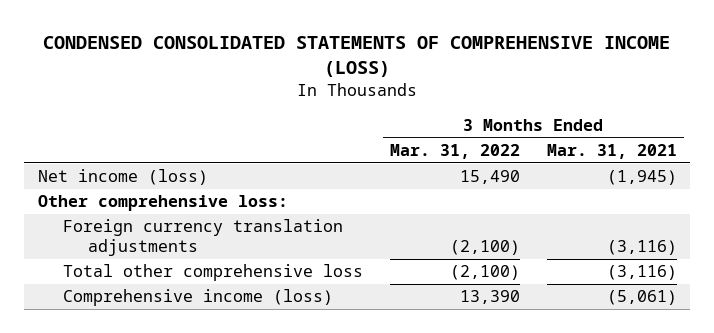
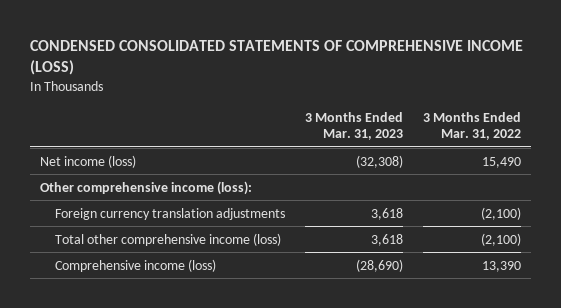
- | 3 Months Ended Mar. 31, 2022 | 3 Months Ended Mar. 31, 2021
+ | 3 Months Ended Mar. 31, 2023 | 3 Months Ended Mar. 31, 2022
- Other comprehensive loss:
+ Other comprehensive income (loss):
- Total other comprehensive loss | (2,100) | (3,116)
+ Total other comprehensive income (loss) | 3,618 | (2,100)

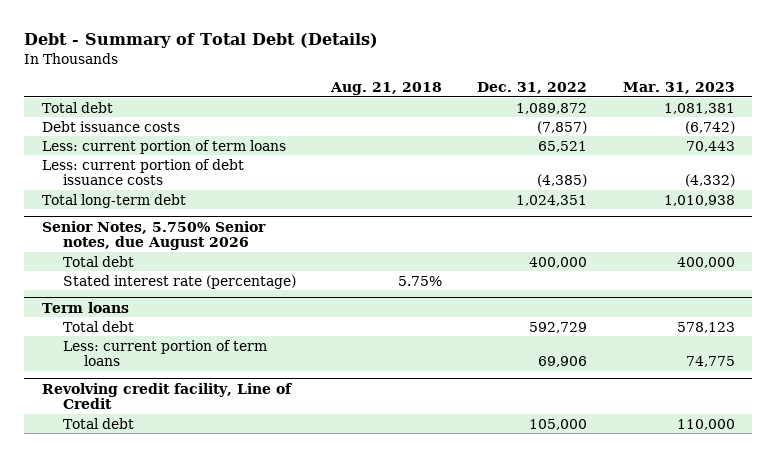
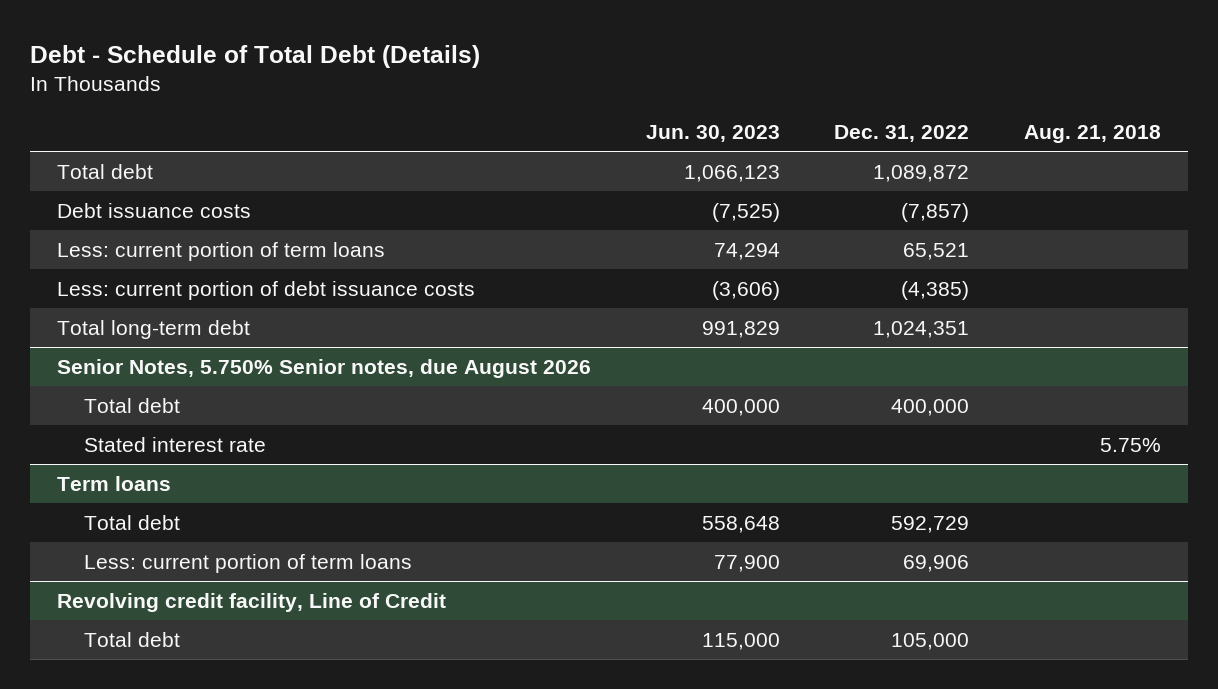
- Debt - Summary of Total Debt (Details)
+ Debt - Schedule of Total Debt (Details)
- | Aug. 21, 2018 | Dec. 31, 2022 | Mar. 31, 2023
+ | Jun. 30, 2023 | Dec. 31, 2022 | Aug. 21, 2018
@ Senior Notes, 5.750% Senior notes, due August 2026
- Stated interest rate (percentage) | 5.75% | |
+ Stated interest rate | | | 5.75%

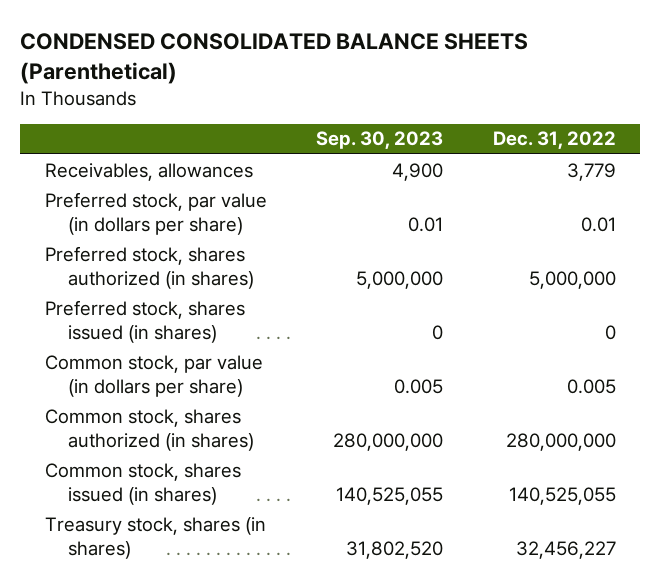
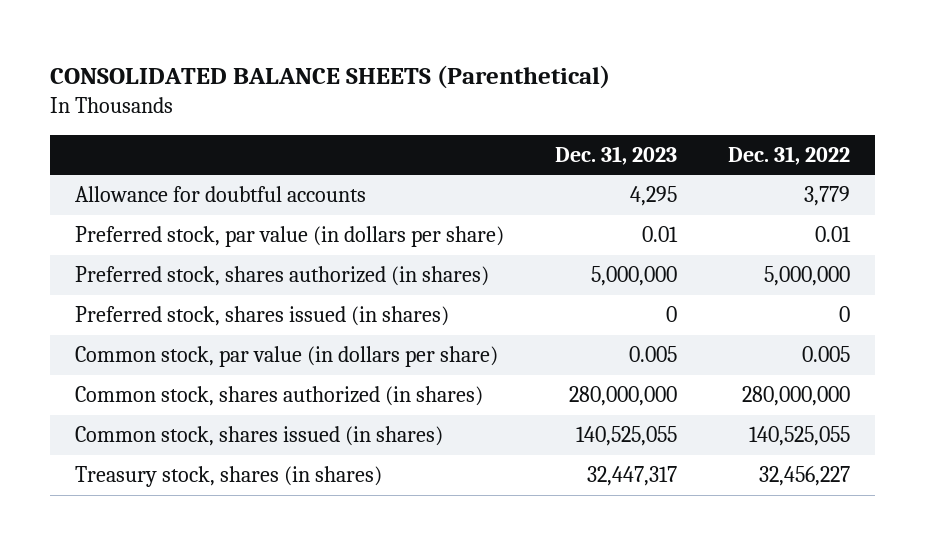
- CONDENSED CONSOLIDATED BALANCE SHEETS (Parenthetical)
+ CONSOLIDATED BALANCE SHEETS (Parenthetical)
- | Sep. 30, 2023 | Dec. 31, 2022
+ | Dec. 31, 2023 | Dec. 31, 2022
- Receivables, allowances | 4,900 | 3,779
+ Allowance for doubtful accounts | 4,295 | 3,779

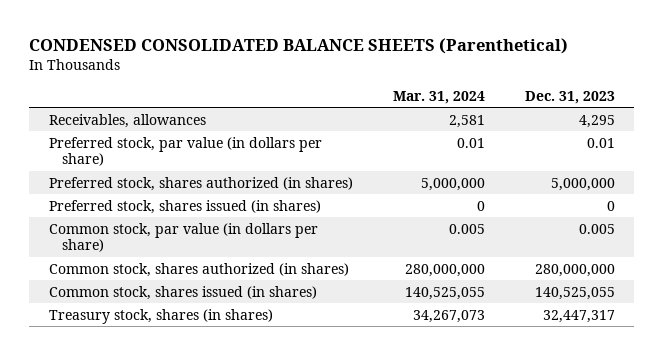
- CONSOLIDATED BALANCE SHEETS (Parenthetical)
+ CONDENSED CONSOLIDATED BALANCE SHEETS (Parenthetical)
- | Dec. 31, 2023 | Dec. 31, 2022
+ | Mar. 31, 2024 | Dec. 31, 2023
- Allowance for doubtful accounts | 4,295 | 3,779
+ Receivables, allowances | 2,581 | 4,295

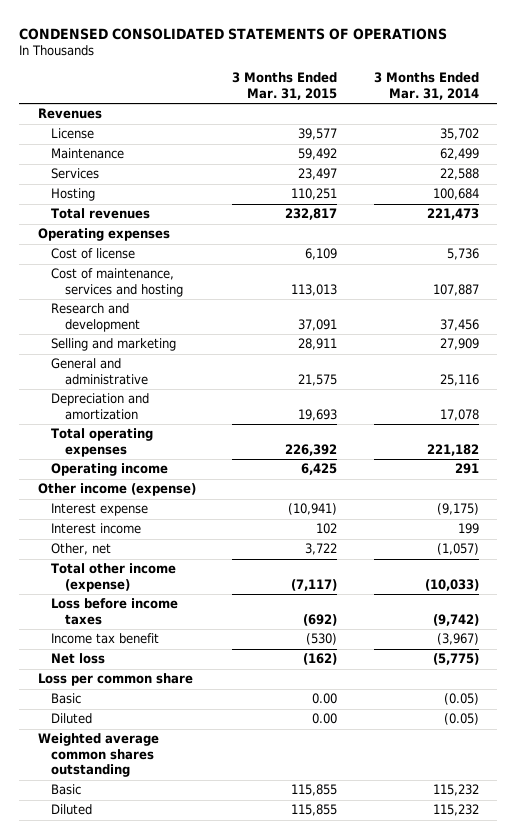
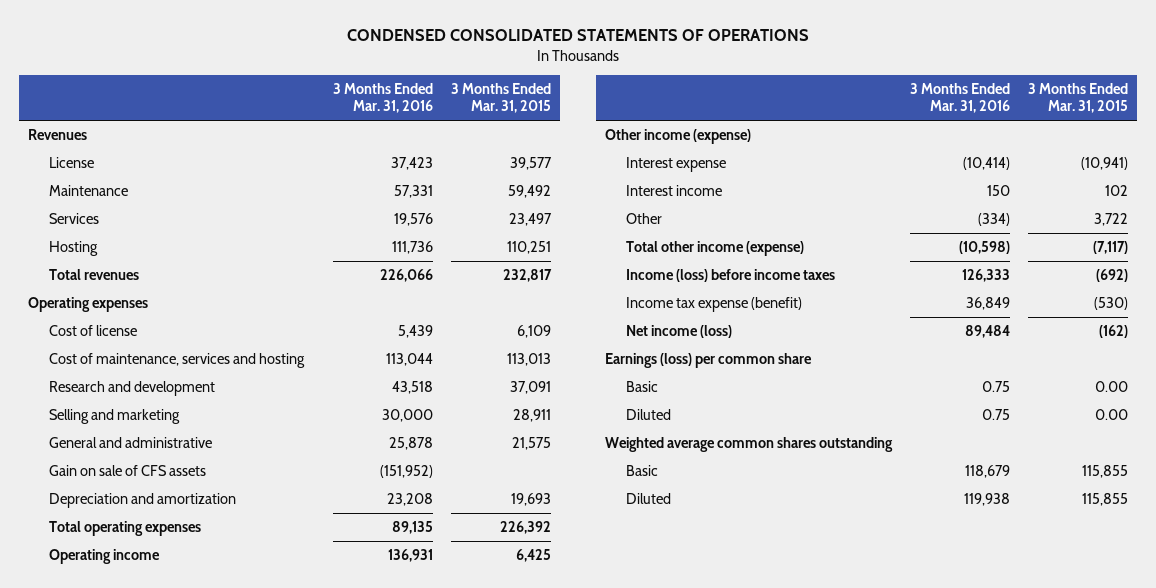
- | 3 Months Ended Mar. 31, 2015 | 3 Months Ended Mar. 31, 2014
+ | 3 Months Ended Mar. 31, 2016 | 3 Months Ended Mar. 31, 2015
+ Gain on sale of CFS assets | (151,952) |
- Other, net | 3,722 | (1,057)
+ Other | (334) | 3,722
- Loss before income taxes | (692) | (9,742)
- Income tax benefit | (530) | (3,967)
- Net loss | (162) | (5,775)
- Loss per common share
+ Income (loss) before income taxes | 126,333 | (692)
+ Income tax expense (benefit) | 36,849 | (530)
+ Net income (loss) | 89,484 | (162)
+ Earnings (loss) per common share

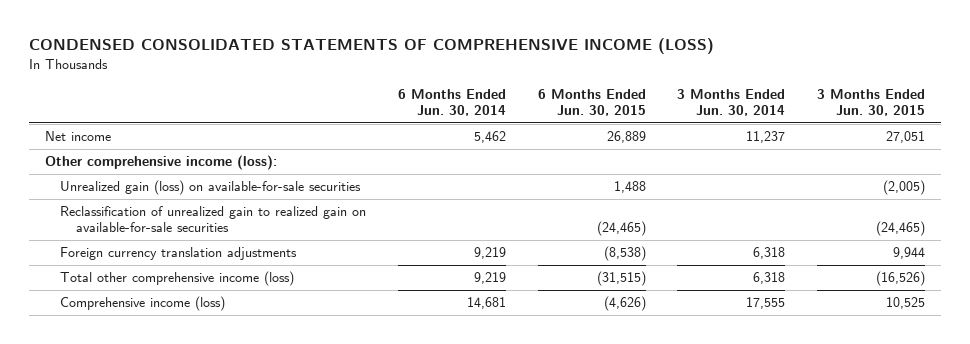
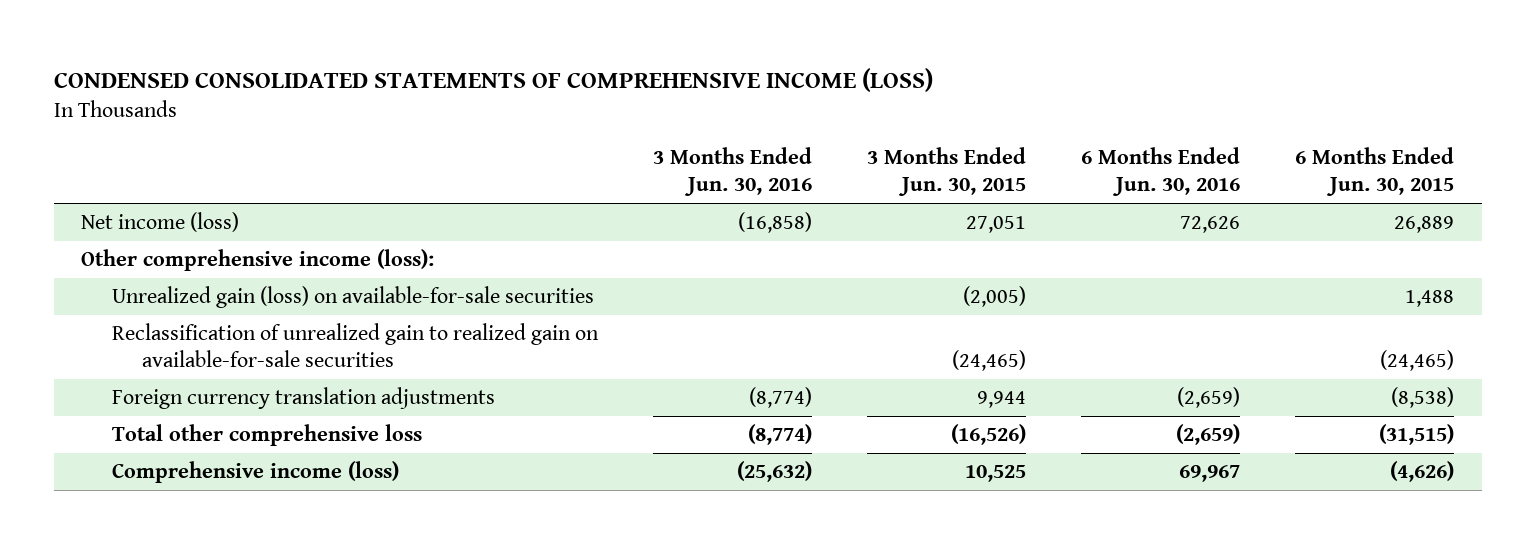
- | 6 Months Ended Jun. 30, 2014 | 6 Months Ended Jun. 30, 2015 | 3 Months Ended Jun. 30, 2014 | 3 Months Ended Jun. 30, 2015
+ | 3 Months Ended Jun. 30, 2016 | 3 Months Ended Jun. 30, 2015 | 6 Months Ended Jun. 30, 2016 | 6 Months Ended Jun. 30, 2015
- Net income | 5,462 | 26,889 | 11,237 | 27,051
+ Net income (loss) | (16,858) | 27,051 | 72,626 | 26,889
- Total other comprehensive income (loss) | 9,219 | (31,515) | 6,318 | (16,526)
+ Total other comprehensive loss | (8,774) | (16,526) | (2,659) | (31,515)

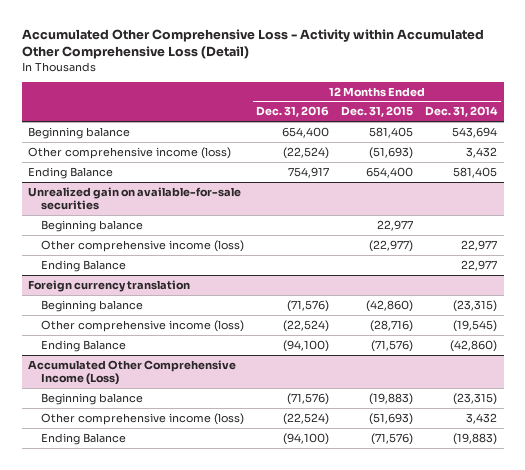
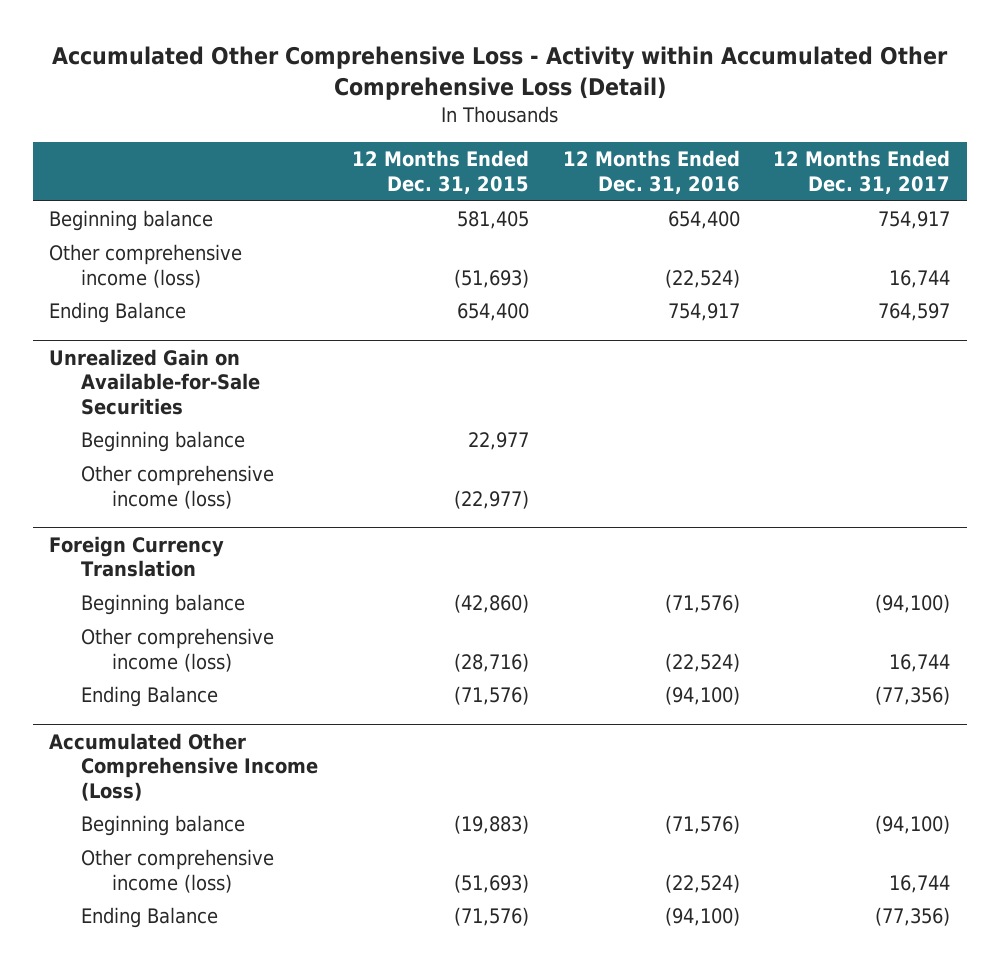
- | 12 Months Ended Dec. 31, 2016 | 12 Months Ended Dec. 31, 2015 | 12 Months Ended Dec. 31, 2014
+ | 12 Months Ended Dec. 31, 2015 | 12 Months Ended Dec. 31, 2016 | 12 Months Ended Dec. 31, 2017
- Unrealized gain on available-for-sale securities
+ Unrealized Gain on Available-for-Sale Securities
- Ending Balance | | | 22,977
- Foreign currency translation
+ Foreign Currency Translation

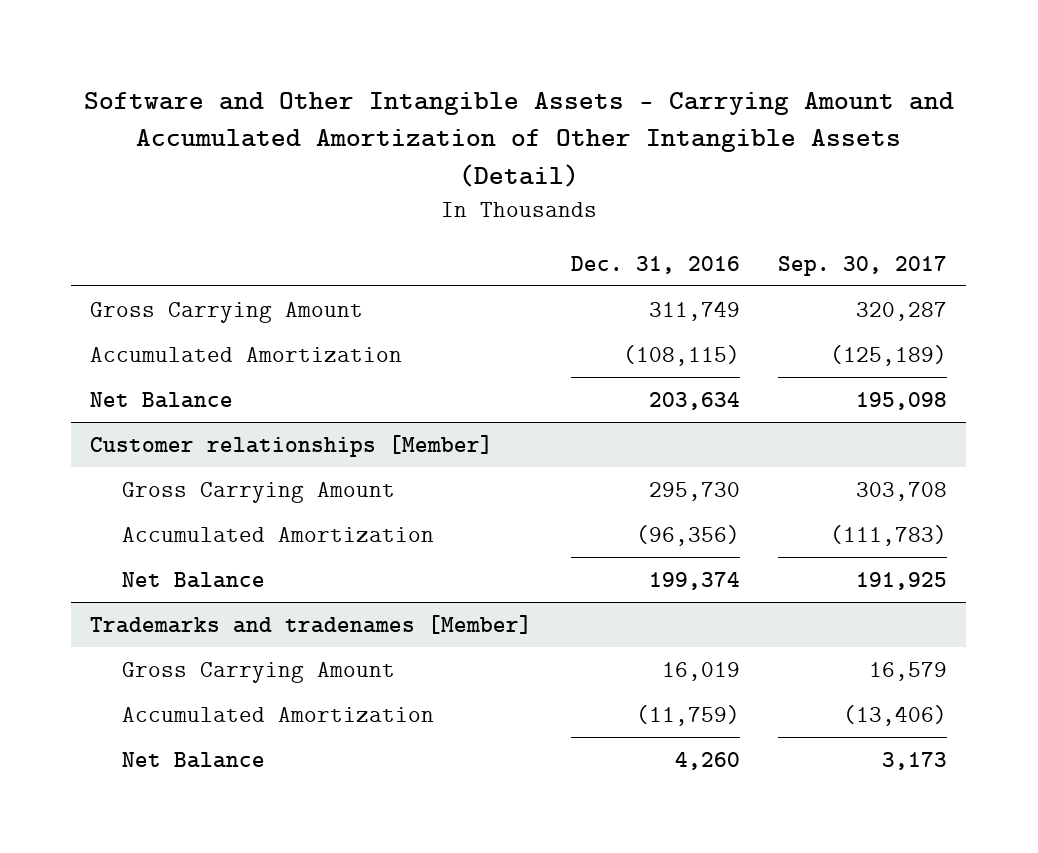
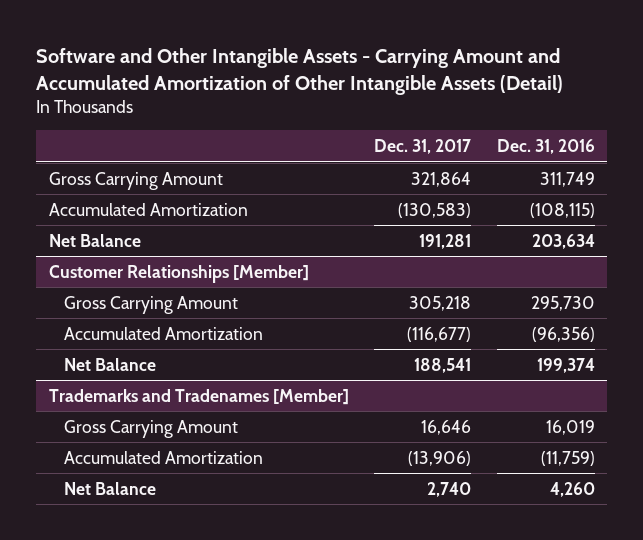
- | Dec. 31, 2016 | Sep. 30, 2017
+ | Dec. 31, 2017 | Dec. 31, 2016
- Customer relationships [Member]
+ Customer Relationships [Member]
- Trademarks and tradenames [Member]
+ Trademarks and Tradenames [Member]

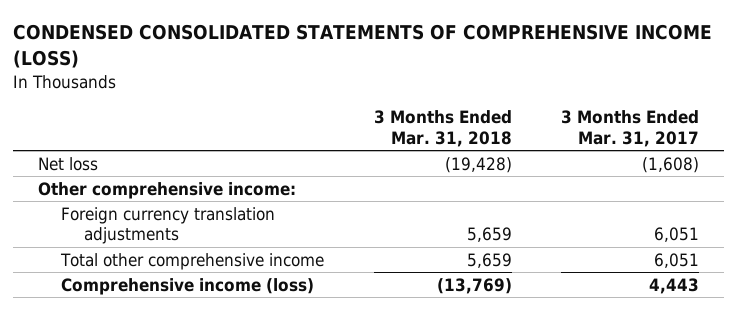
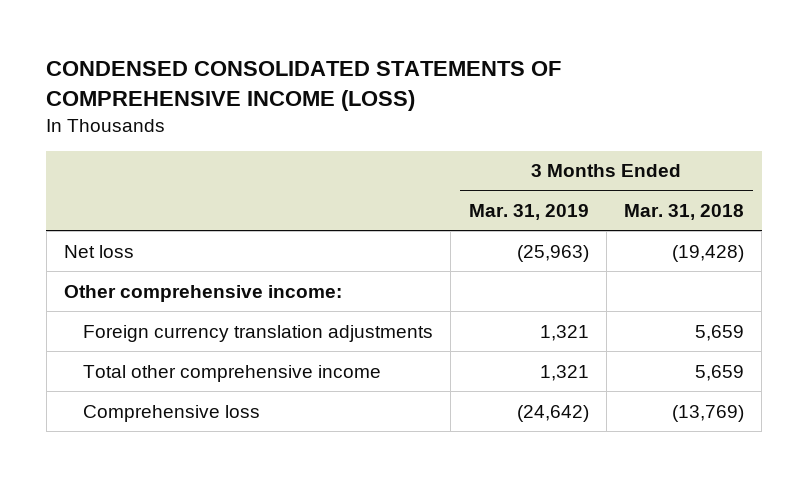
- | 3 Months Ended Mar. 31, 2018 | 3 Months Ended Mar. 31, 2017
+ | 3 Months Ended Mar. 31, 2019 | 3 Months Ended Mar. 31, 2018
- Comprehensive income (loss) | (13,769) | 4,443
+ Comprehensive loss | (24,642) | (13,769)

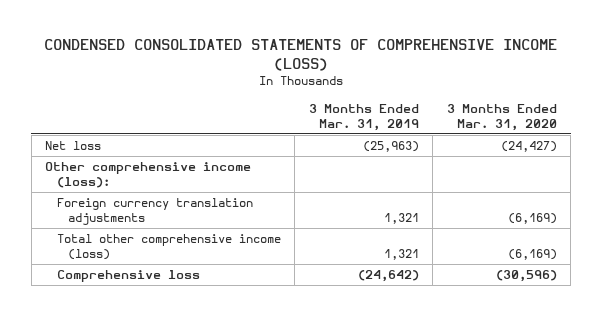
- | 3 Months Ended Mar. 31, 2019 | 3 Months Ended Mar. 31, 2018
+ | 3 Months Ended Mar. 31, 2019 | 3 Months Ended Mar. 31, 2020
- Other comprehensive income:
+ Other comprehensive income (loss):
- Total other comprehensive income | 1,321 | 5,659
+ Total other comprehensive income (loss) | 1,321 | (6,169)

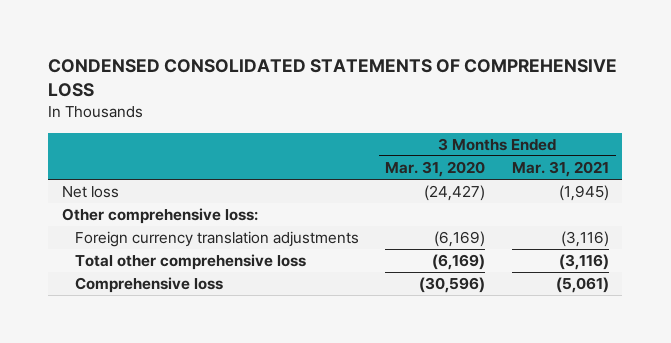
- CONDENSED CONSOLIDATED STATEMENTS OF COMPREHENSIVE INCOME (LOSS)
+ CONDENSED CONSOLIDATED STATEMENTS OF COMPREHENSIVE LOSS
- | 3 Months Ended Mar. 31, 2019 | 3 Months Ended Mar. 31, 2020
+ | 3 Months Ended Mar. 31, 2020 | 3 Months Ended Mar. 31, 2021
- Other comprehensive income (loss):
+ Other comprehensive loss:
- Total other comprehensive income (loss) | 1,321 | (6,169)
+ Total other comprehensive loss | (6,169) | (3,116)

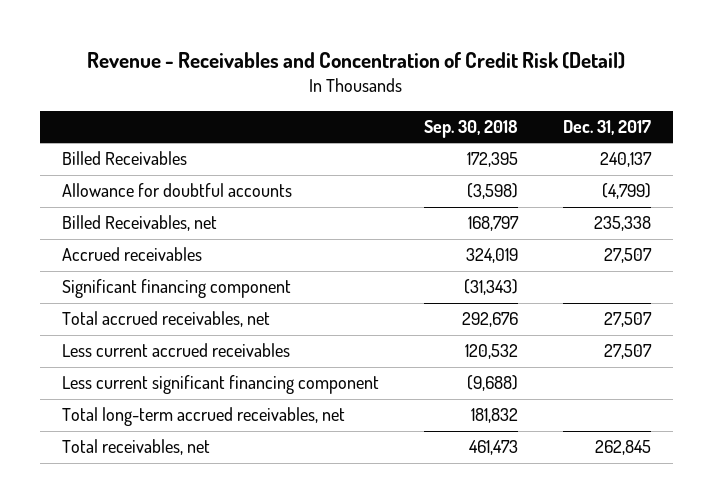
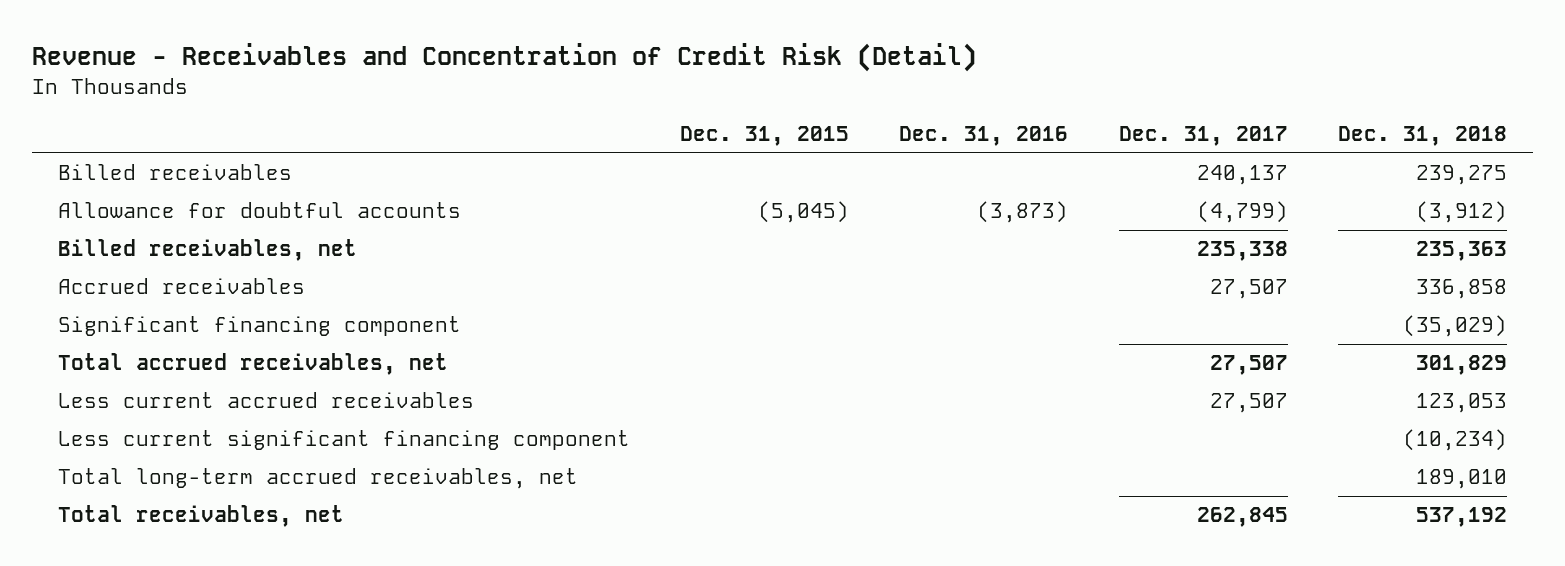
- | Sep. 30, 2018 | Dec. 31, 2017
+ | Dec. 31, 2015 | Dec. 31, 2016 | Dec. 31, 2017 | Dec. 31, 2018
- Billed Receivables | 172,395 | 240,137
+ Billed receivables | | | 240,137 | 239,275
- Billed Receivables, net | 168,797 | 235,338
+ Billed receivables, net | | | 235,338 | 235,363

